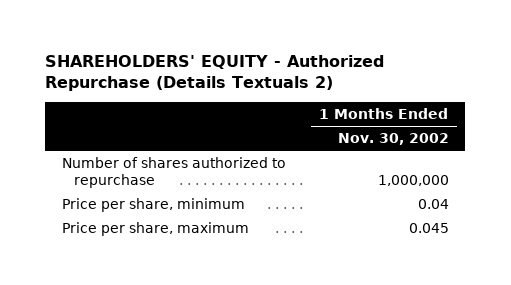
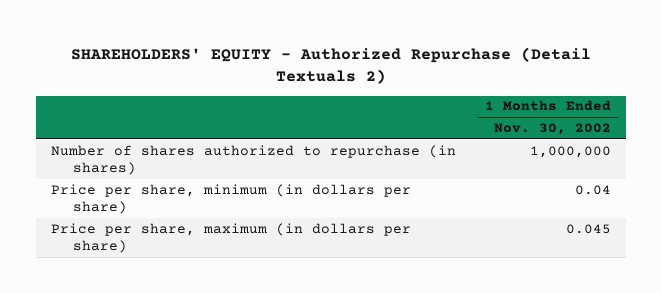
- SHAREHOLDERS' EQUITY - Authorized Repurchase (Details Textuals 2)
+ SHAREHOLDERS' EQUITY - Authorized Repurchase (Detail Textuals 2)
- Number of shares authorized to repurchase | 1,000,000
- Price per share, minimum | 0.04
- Price per share, maximum | 0.045
+ Number of shares authorized to repurchase (in shares) | 1,000,000
+ Price per share, minimum (in dollars per share) | 0.04
+ Price per share, maximum (in dollars per share) | 0.045

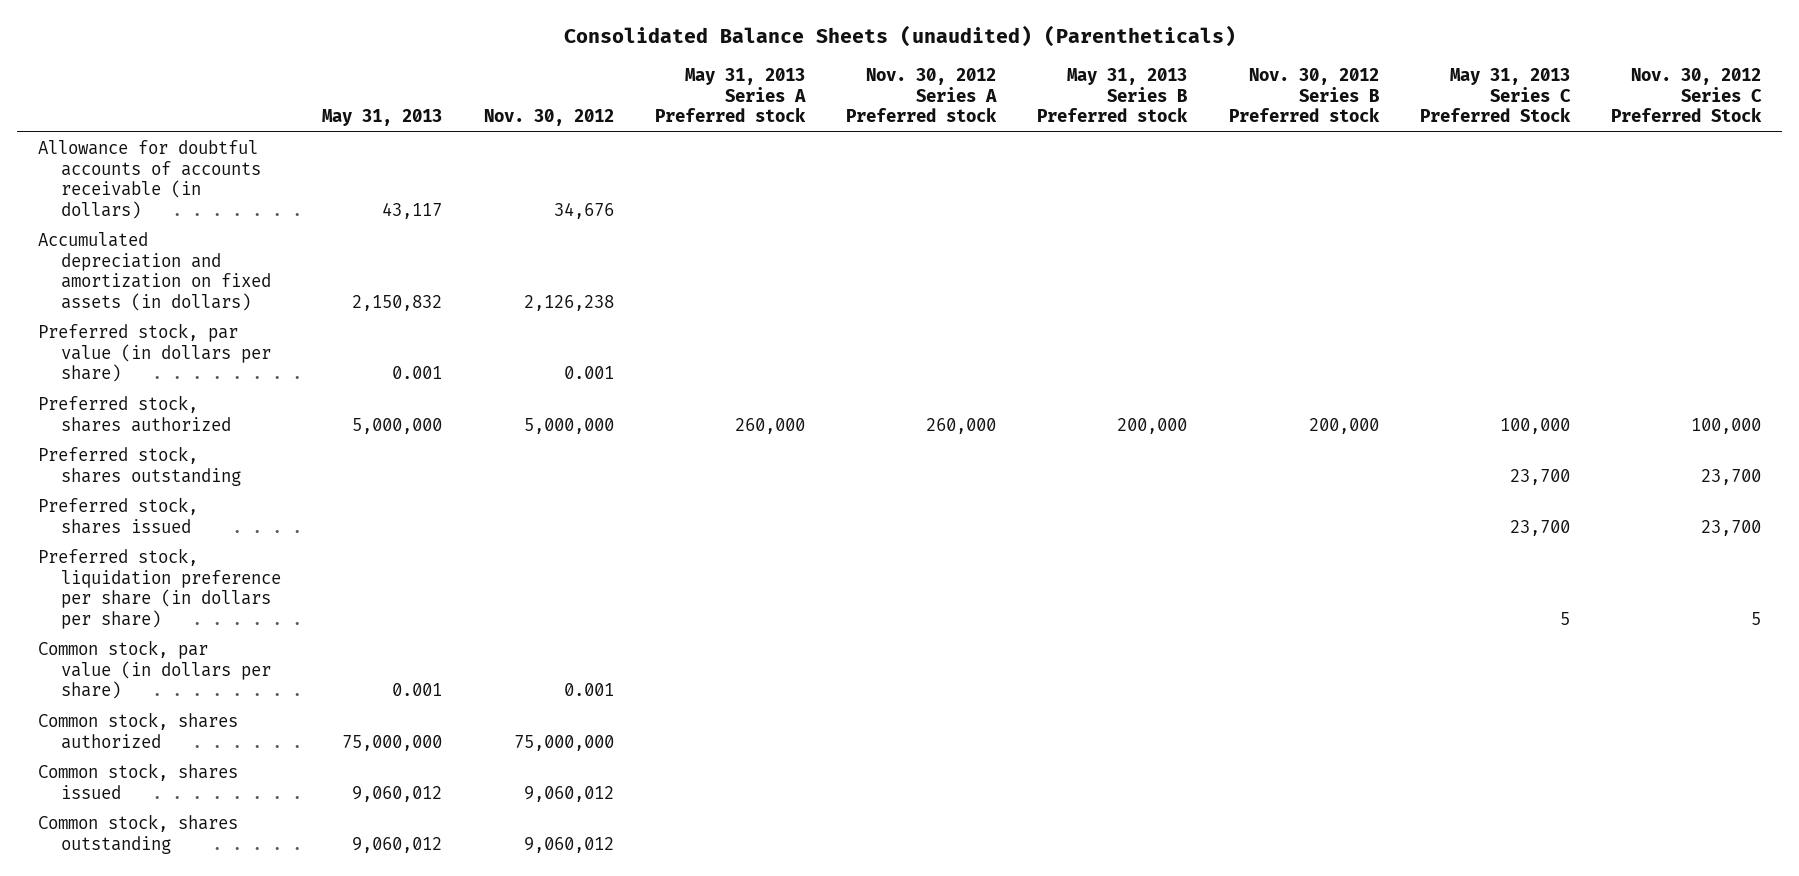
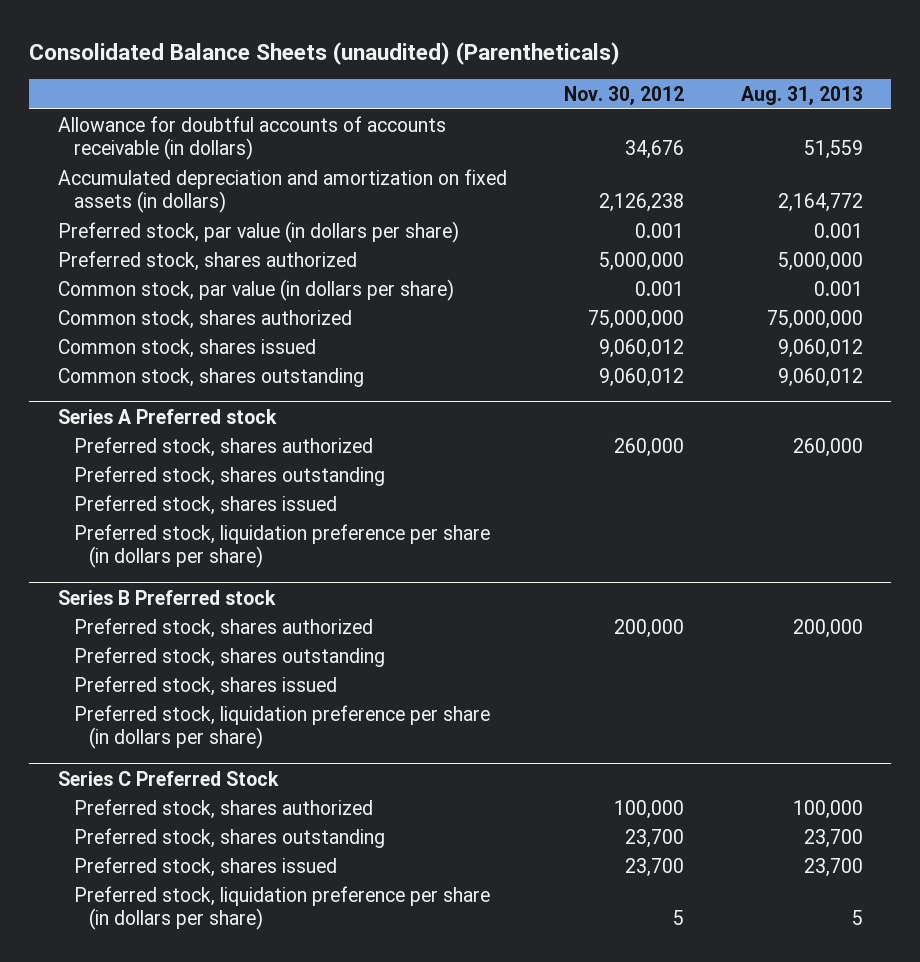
- | May 31, 2013 | Nov. 30, 2012 | May 31, 2013 Series A Preferred stock | Nov. 30, 2012 Series A Preferred stock | May 31, 2013 Series B Preferred stock | Nov. 30, 2012 Series B Preferred stock | May 31, 2013 Series C Preferred Stock | Nov. 30, 2012 Series C Preferred Stock
+ | Nov. 30, 2012 | Aug. 31, 2013
- Preferred stock, shares outstanding | | | | | | | 23,700 | 23,700
- Preferred stock, shares issued | | | | | | | 23,700 | 23,700
- Preferred stock, liquidation preference per share (in dollars per share) | | | | | | | 5 | 5
+ Series A Preferred stock
+ Preferred stock, shares authorized | 260,000 | 260,000
+ Preferred stock, shares outstanding
+ Preferred stock, shares issued
+ Preferred stock, liquidation preference per share (in dollars per share)
+ Series B Preferred stock
+ Preferred stock, shares authorized | 200,000 | 200,000
+ Preferred stock, shares outstanding
+ Preferred stock, shares issued
+ Preferred stock, liquidation preference per share (in dollars per share)
+ Series C Preferred Stock
+ Preferred stock, shares authorized | 100,000 | 100,000
+ Preferred stock, shares outstanding | 23,700 | 23,700
+ Preferred stock, shares issued | 23,700 | 23,700
+ Preferred stock, liquidation preference per share (in dollars per share) | 5 | 5

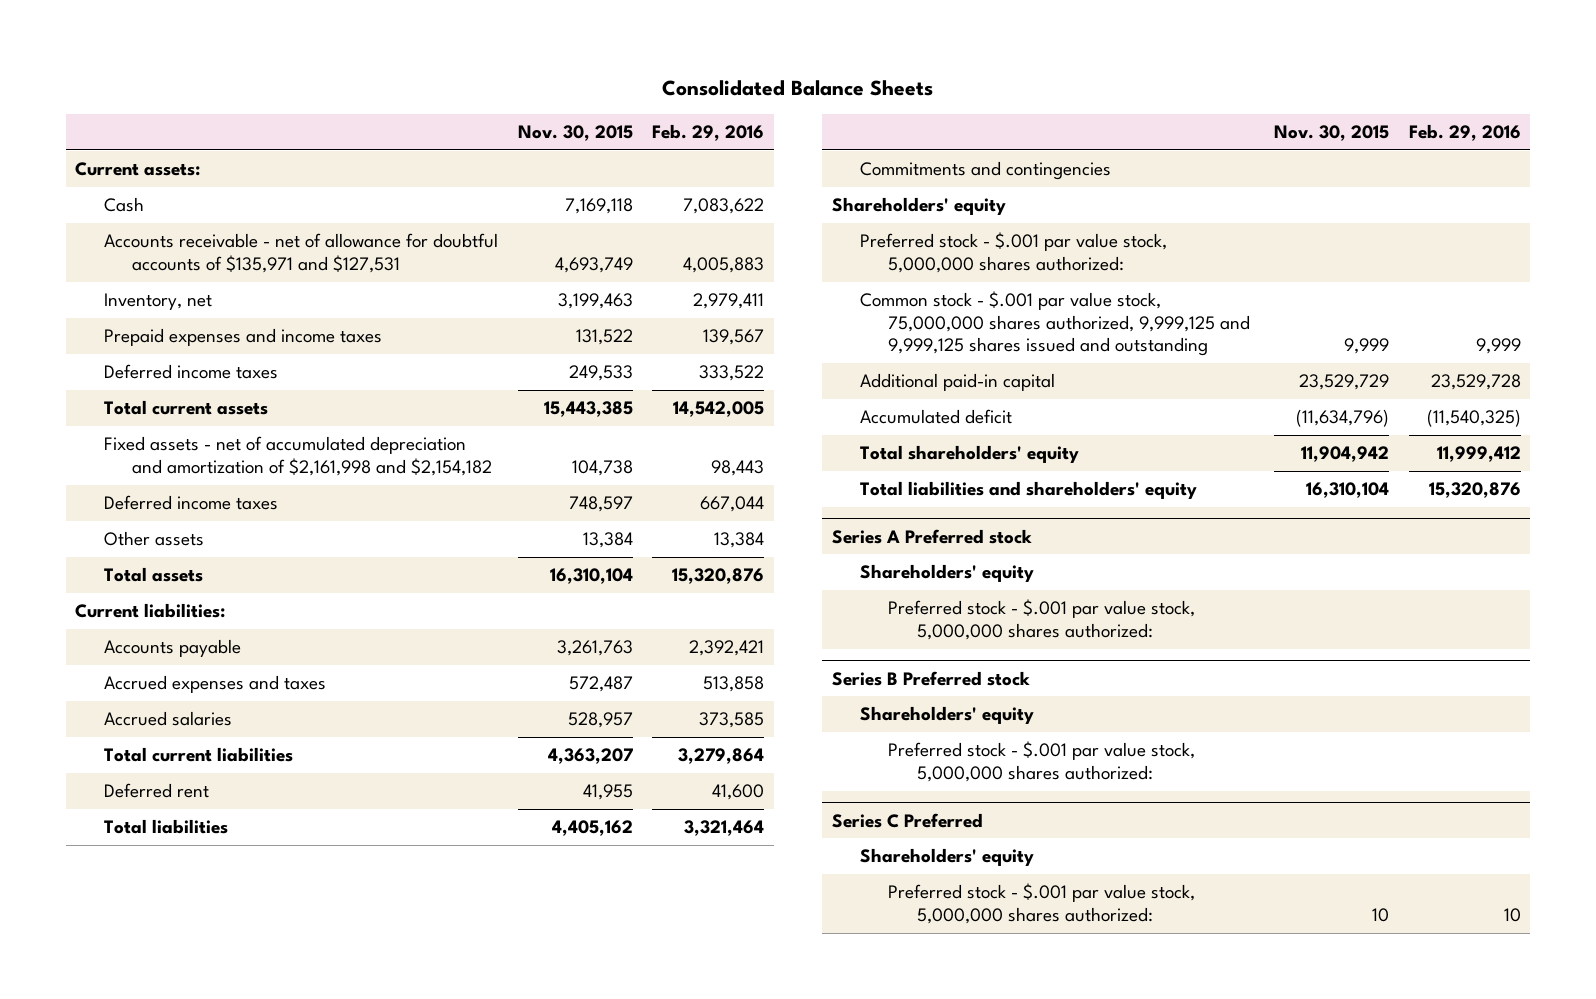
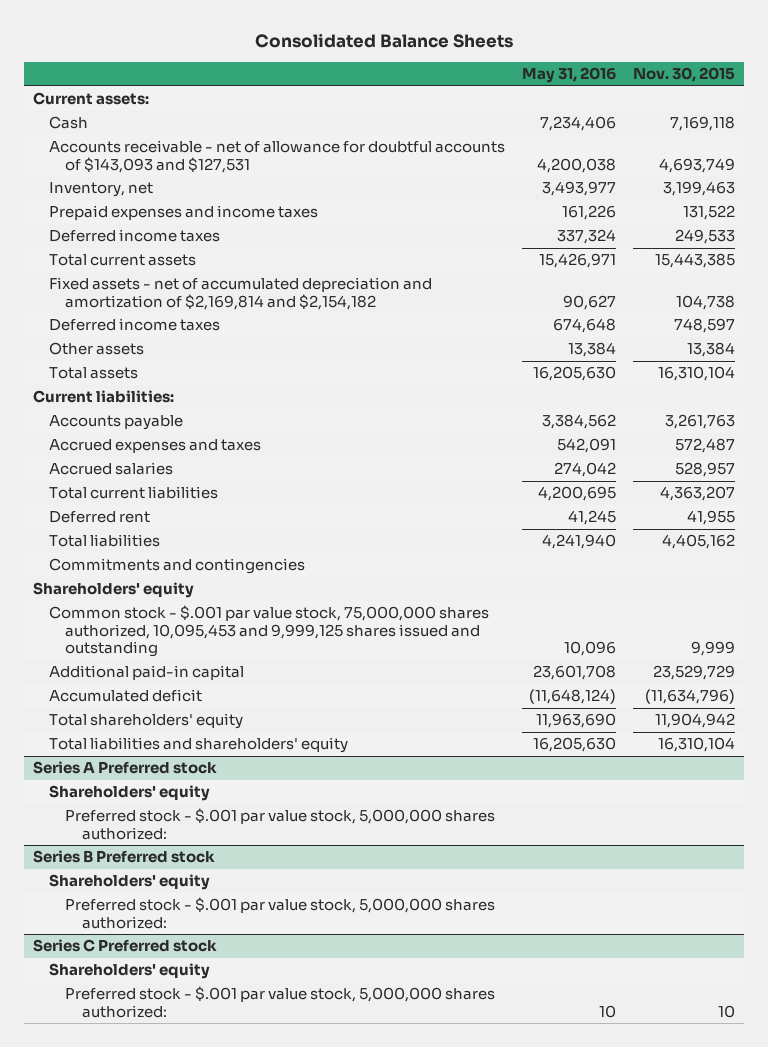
- | Nov. 30, 2015 | Feb. 29, 2016
+ | May 31, 2016 | Nov. 30, 2015
- Accounts receivable - net of allowance for doubtful accounts of $135,971 and $127,531 | 4,693,749 | 4,005,883
+ Accounts receivable - net of allowance for doubtful accounts of $143,093 and $127,531 | 4,200,038 | 4,693,749
- Fixed assets - net of accumulated depreciation and amortization of $2,161,998 and $2,154,182 | 104,738 | 98,443
+ Fixed assets - net of accumulated depreciation and amortization of $2,169,814 and $2,154,182 | 90,627 | 104,738
- Preferred stock - $.001 par value stock, 5,000,000 shares authorized:
- Common stock - $.001 par value stock, 75,000,000 shares authorized, 9,999,125 and 9,999,125 shares issued and outstanding | 9,999 | 9,999
+ Common stock - $.001 par value stock, 75,000,000 shares authorized, 10,095,453 and 9,999,125 shares issued and outstanding | 10,096 | 9,999
- Series C Preferred
+ Series C Preferred stock

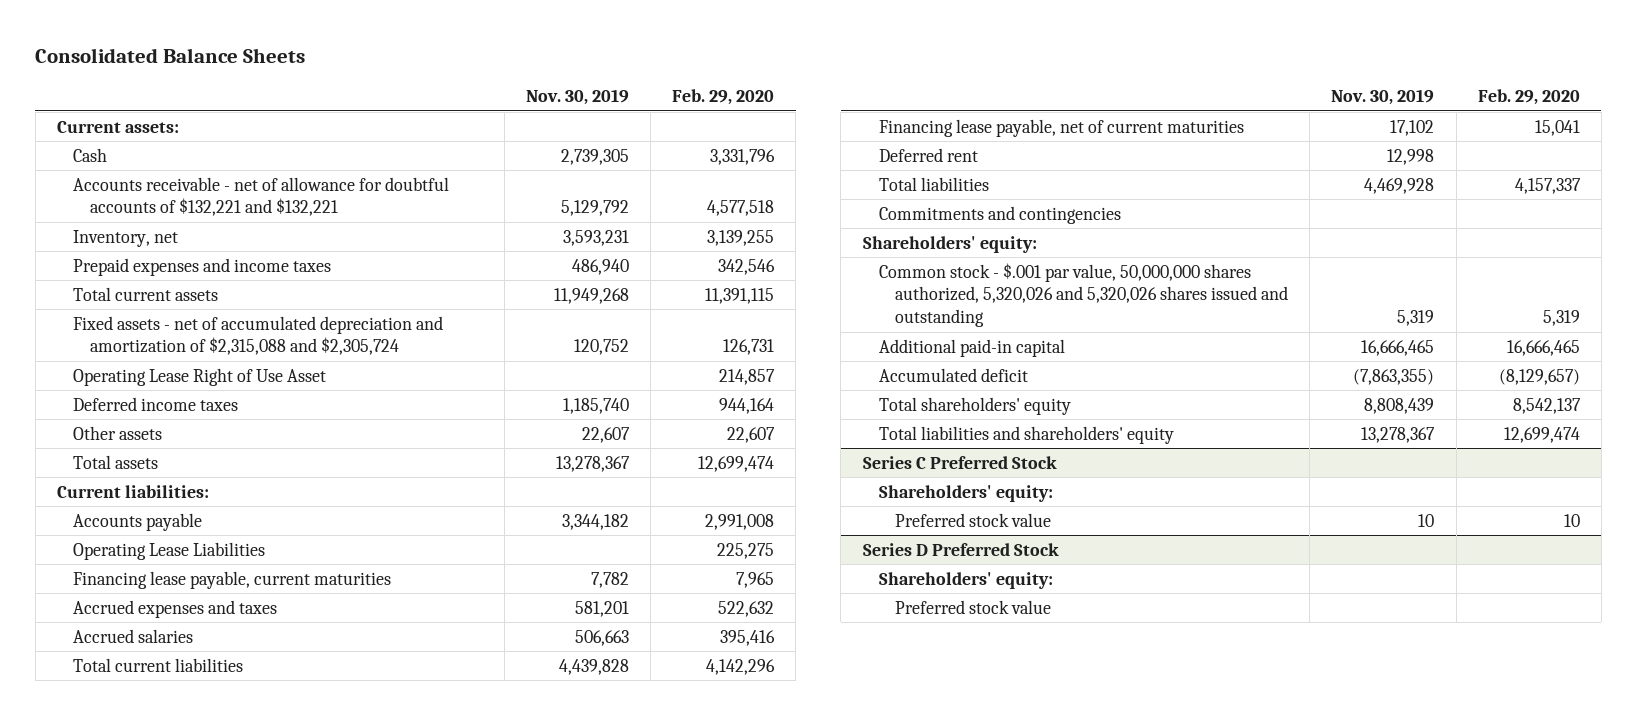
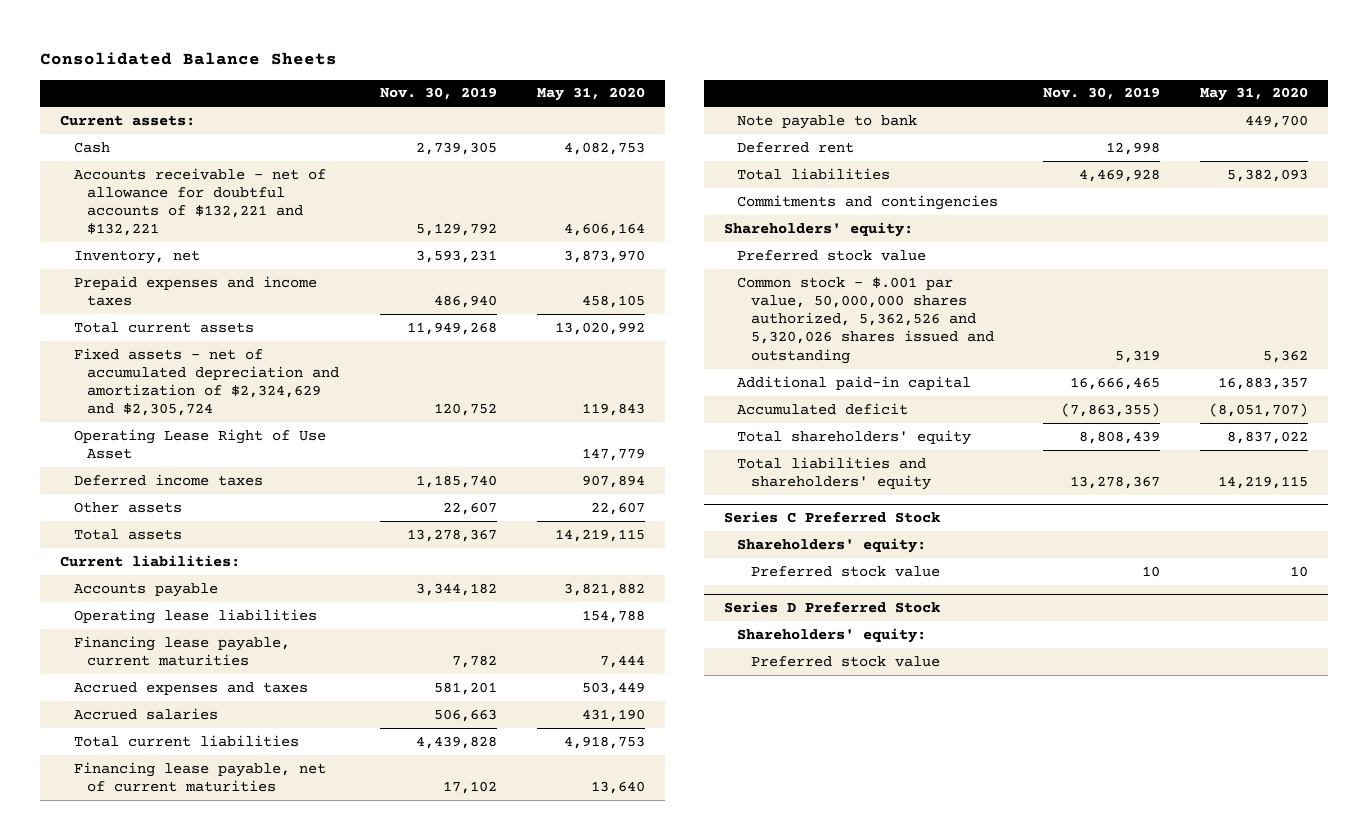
- | Nov. 30, 2019 | Feb. 29, 2020
+ | Nov. 30, 2019 | May 31, 2020
- Fixed assets - net of accumulated depreciation and amortization of $2,315,088 and $2,305,724 | 120,752 | 126,731
+ Fixed assets - net of accumulated depreciation and amortization of $2,324,629 and $2,305,724 | 120,752 | 119,843
- Operating Lease Liabilities | | 225,275
+ Operating lease liabilities | | 154,788
+ Note payable to bank | | 449,700
- Common stock - $.001 par value, 50,000,000 shares authorized, 5,320,026 and 5,320,026 shares issued and outstanding | 5,319 | 5,319
+ Preferred stock value
+ Common stock - $.001 par value, 50,000,000 shares authorized, 5,362,526 and 5,320,026 shares issued and outstanding | 5,319 | 5,362

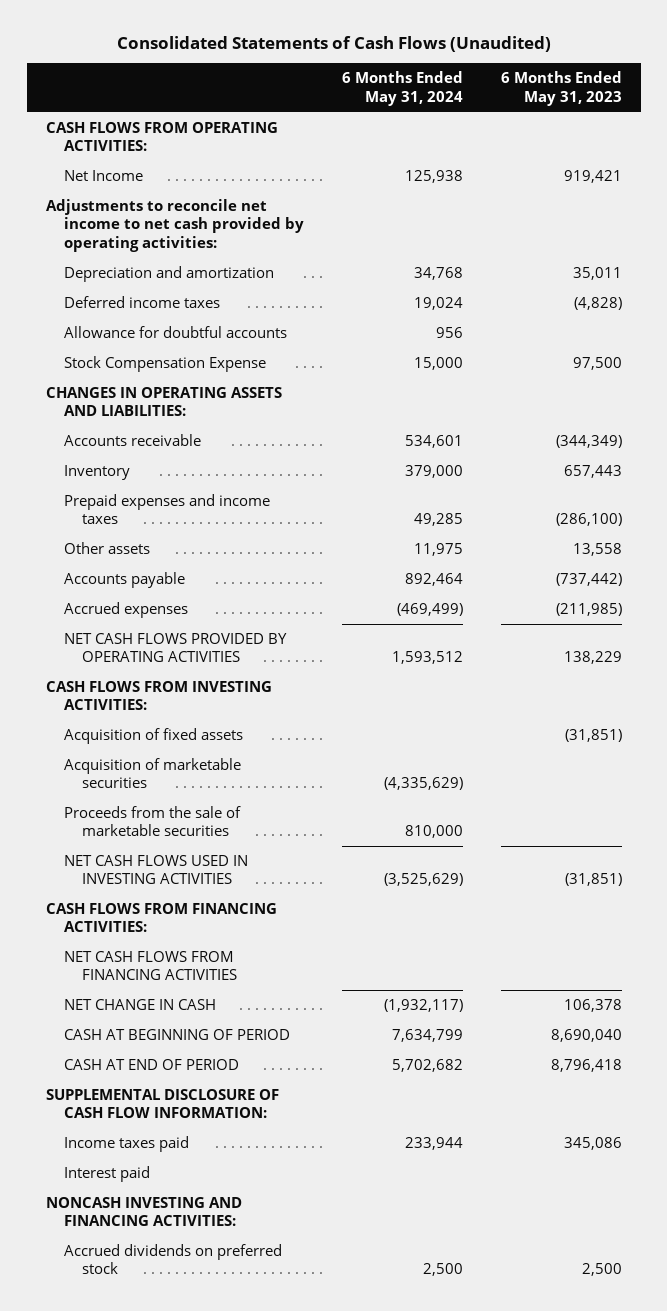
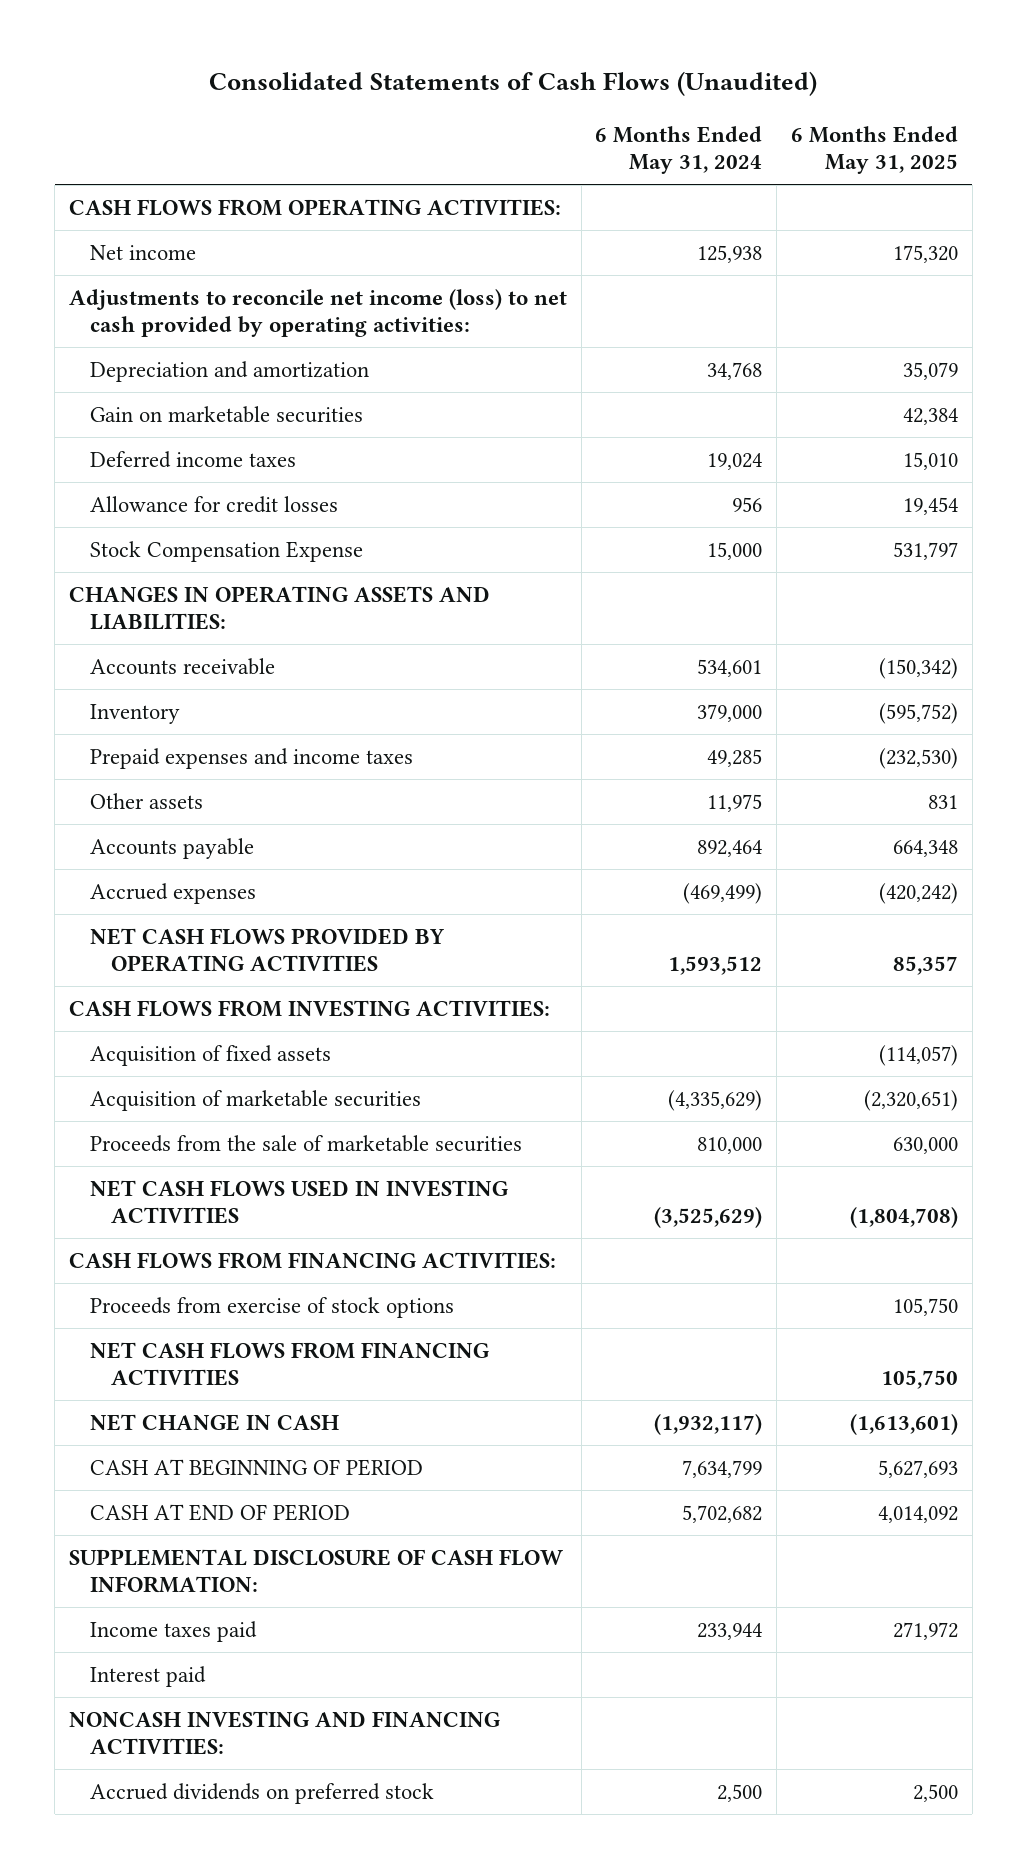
- | 6 Months Ended May 31, 2024 | 6 Months Ended May 31, 2023
+ | 6 Months Ended May 31, 2024 | 6 Months Ended May 31, 2025
- Net Income | 125,938 | 919,421
- Adjustments to reconcile net income to net cash provided by operating activities:
+ Net income | 125,938 | 175,320
+ Adjustments to reconcile net income (loss) to net cash provided by operating activities:
+ Gain on marketable securities | | 42,384
- Allowance for doubtful accounts | 956 |
+ Allowance for credit losses | 956 | 19,454
+ Proceeds from exercise of stock options | | 105,750

